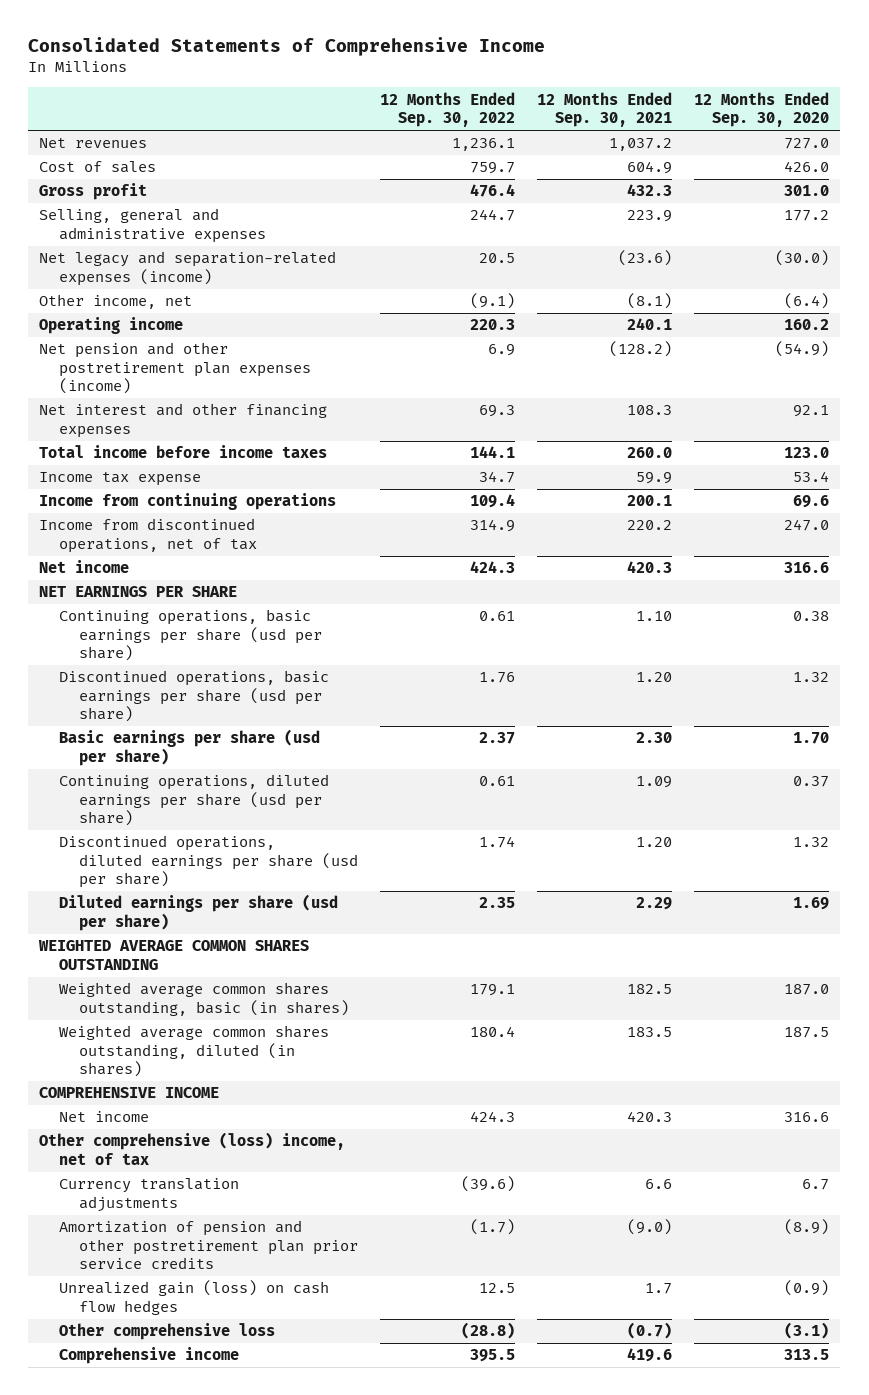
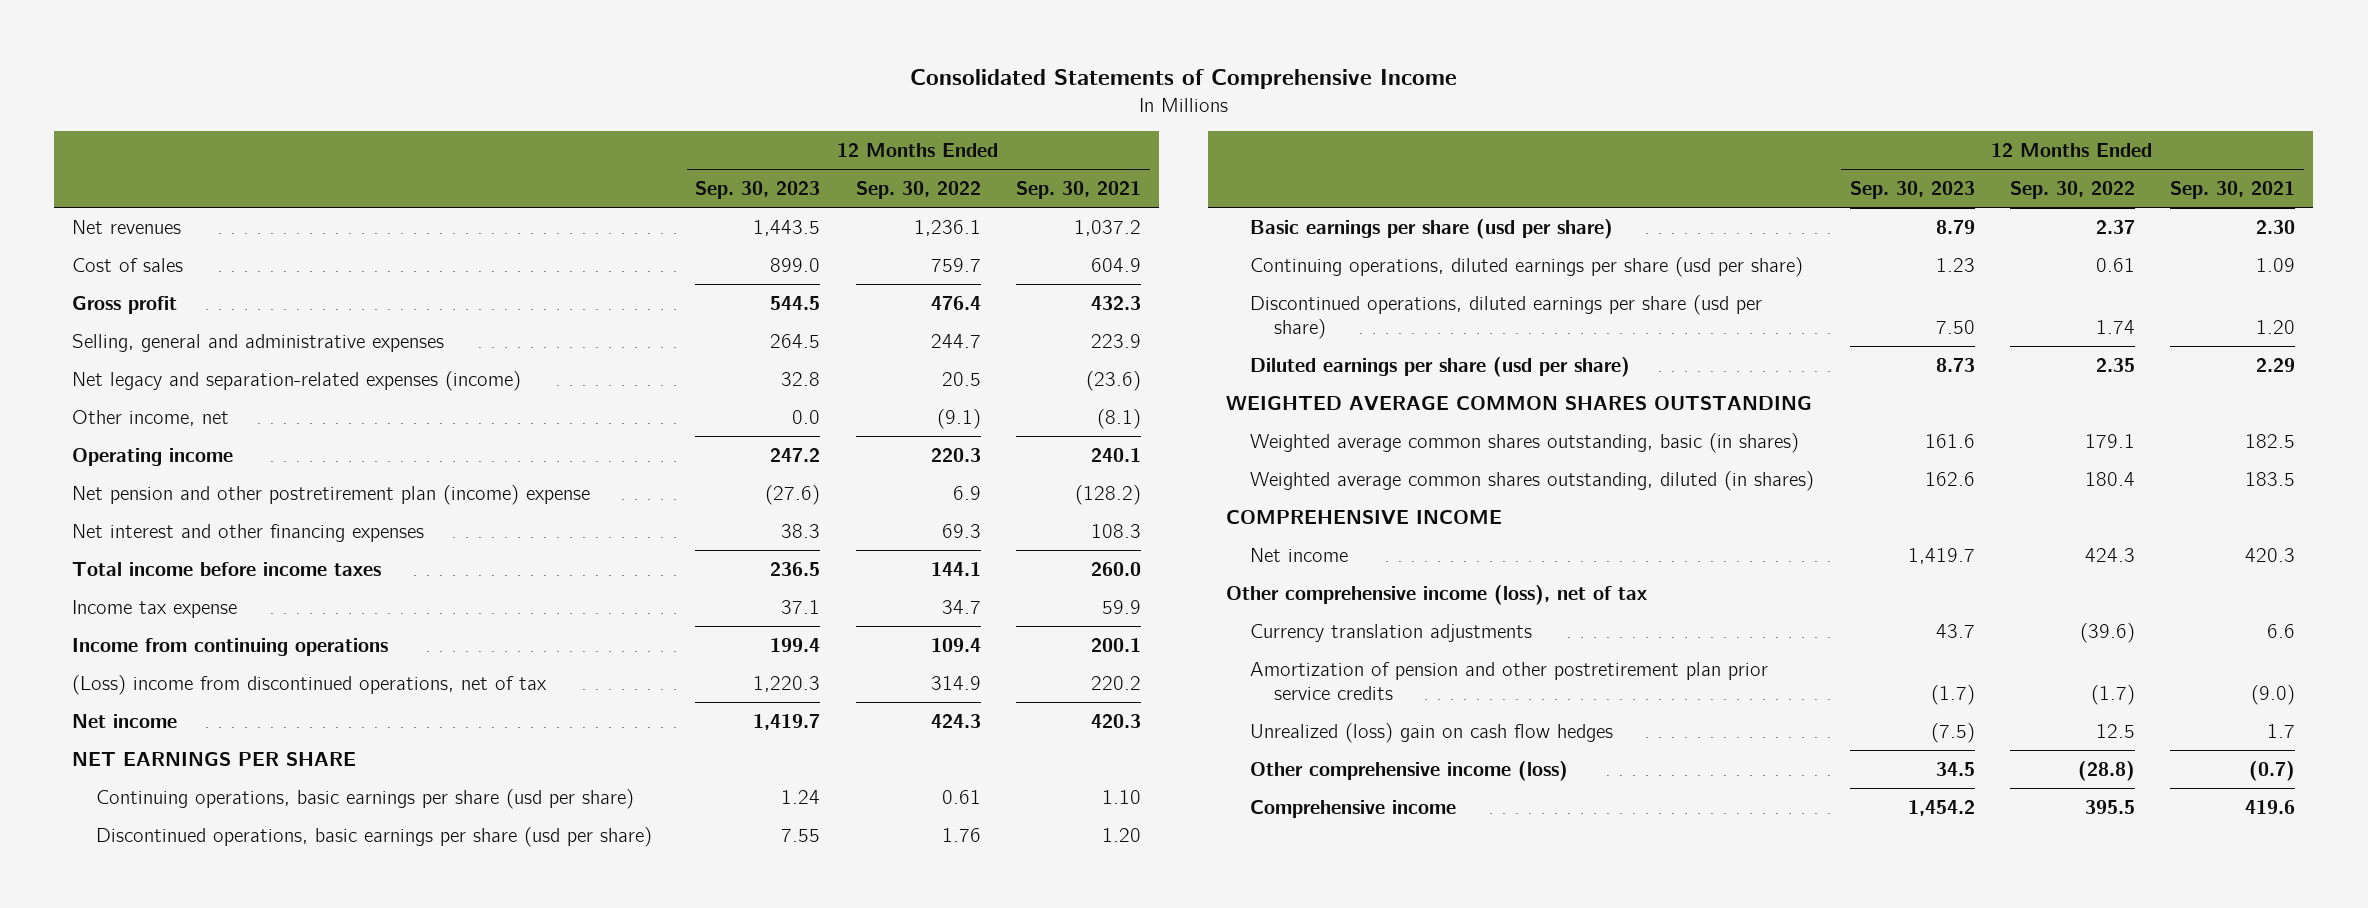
- | 12 Months Ended Sep. 30, 2022 | 12 Months Ended Sep. 30, 2021 | 12 Months Ended Sep. 30, 2020
+ | 12 Months Ended Sep. 30, 2023 | 12 Months Ended Sep. 30, 2022 | 12 Months Ended Sep. 30, 2021
- Net pension and other postretirement plan expenses (income) | 6.9 | (128.2) | (54.9)
+ Net pension and other postretirement plan (income) expense | (27.6) | 6.9 | (128.2)
- Income from discontinued operations, net of tax | 314.9 | 220.2 | 247.0
+ (Loss) income from discontinued operations, net of tax | 1,220.3 | 314.9 | 220.2
- Other comprehensive (loss) income, net of tax
+ Other comprehensive income (loss), net of tax
- Unrealized gain (loss) on cash flow hedges | 12.5 | 1.7 | (0.9)
- Other comprehensive loss | (28.8) | (0.7) | (3.1)
+ Unrealized (loss) gain on cash flow hedges | (7.5) | 12.5 | 1.7
+ Other comprehensive income (loss) | 34.5 | (28.8) | (0.7)

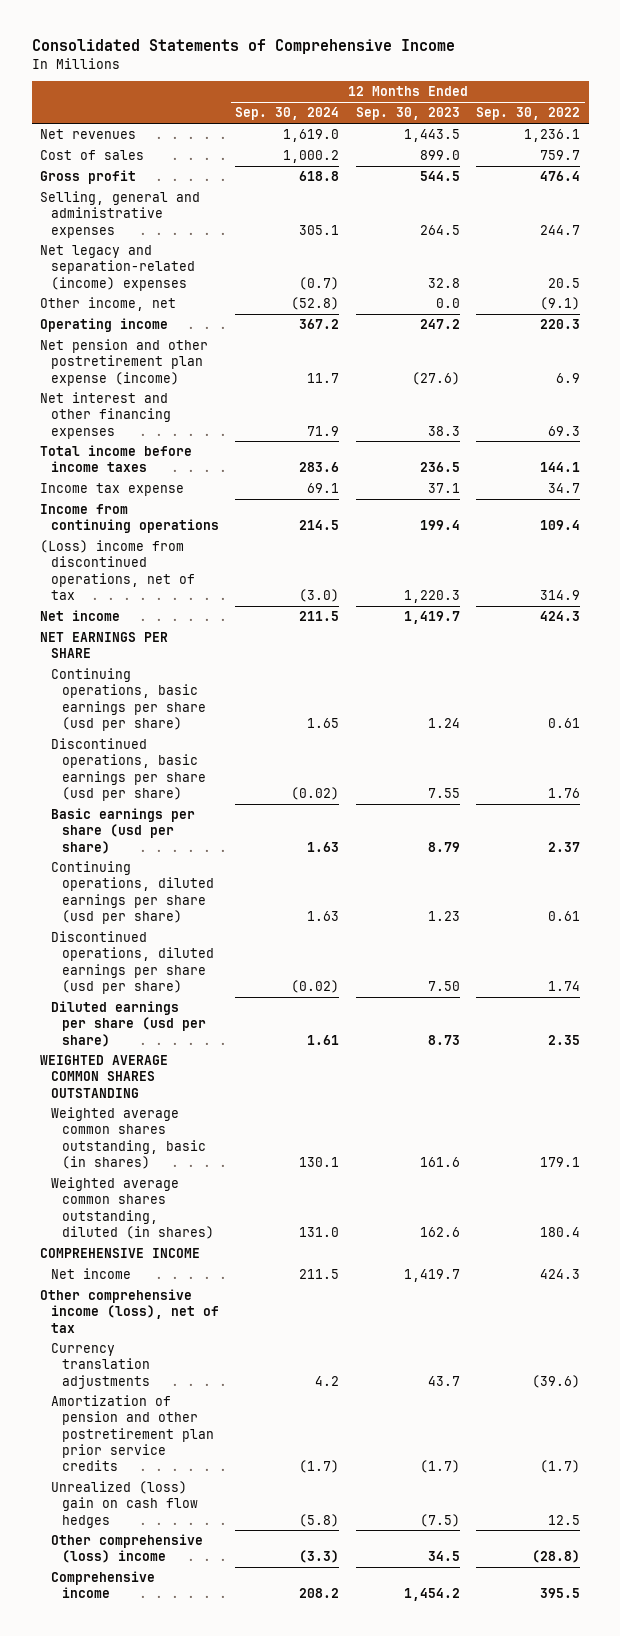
- | 12 Months Ended Sep. 30, 2023 | 12 Months Ended Sep. 30, 2022 | 12 Months Ended Sep. 30, 2021
+ | 12 Months Ended Sep. 30, 2024 | 12 Months Ended Sep. 30, 2023 | 12 Months Ended Sep. 30, 2022
- Net legacy and separation-related expenses (income) | 32.8 | 20.5 | (23.6)
+ Net legacy and separation-related (income) expenses | (0.7) | 32.8 | 20.5
- Net pension and other postretirement plan (income) expense | (27.6) | 6.9 | (128.2)
+ Net pension and other postretirement plan expense (income) | 11.7 | (27.6) | 6.9
- Other comprehensive income (loss) | 34.5 | (28.8) | (0.7)
+ Other comprehensive (loss) income | (3.3) | 34.5 | (28.8)

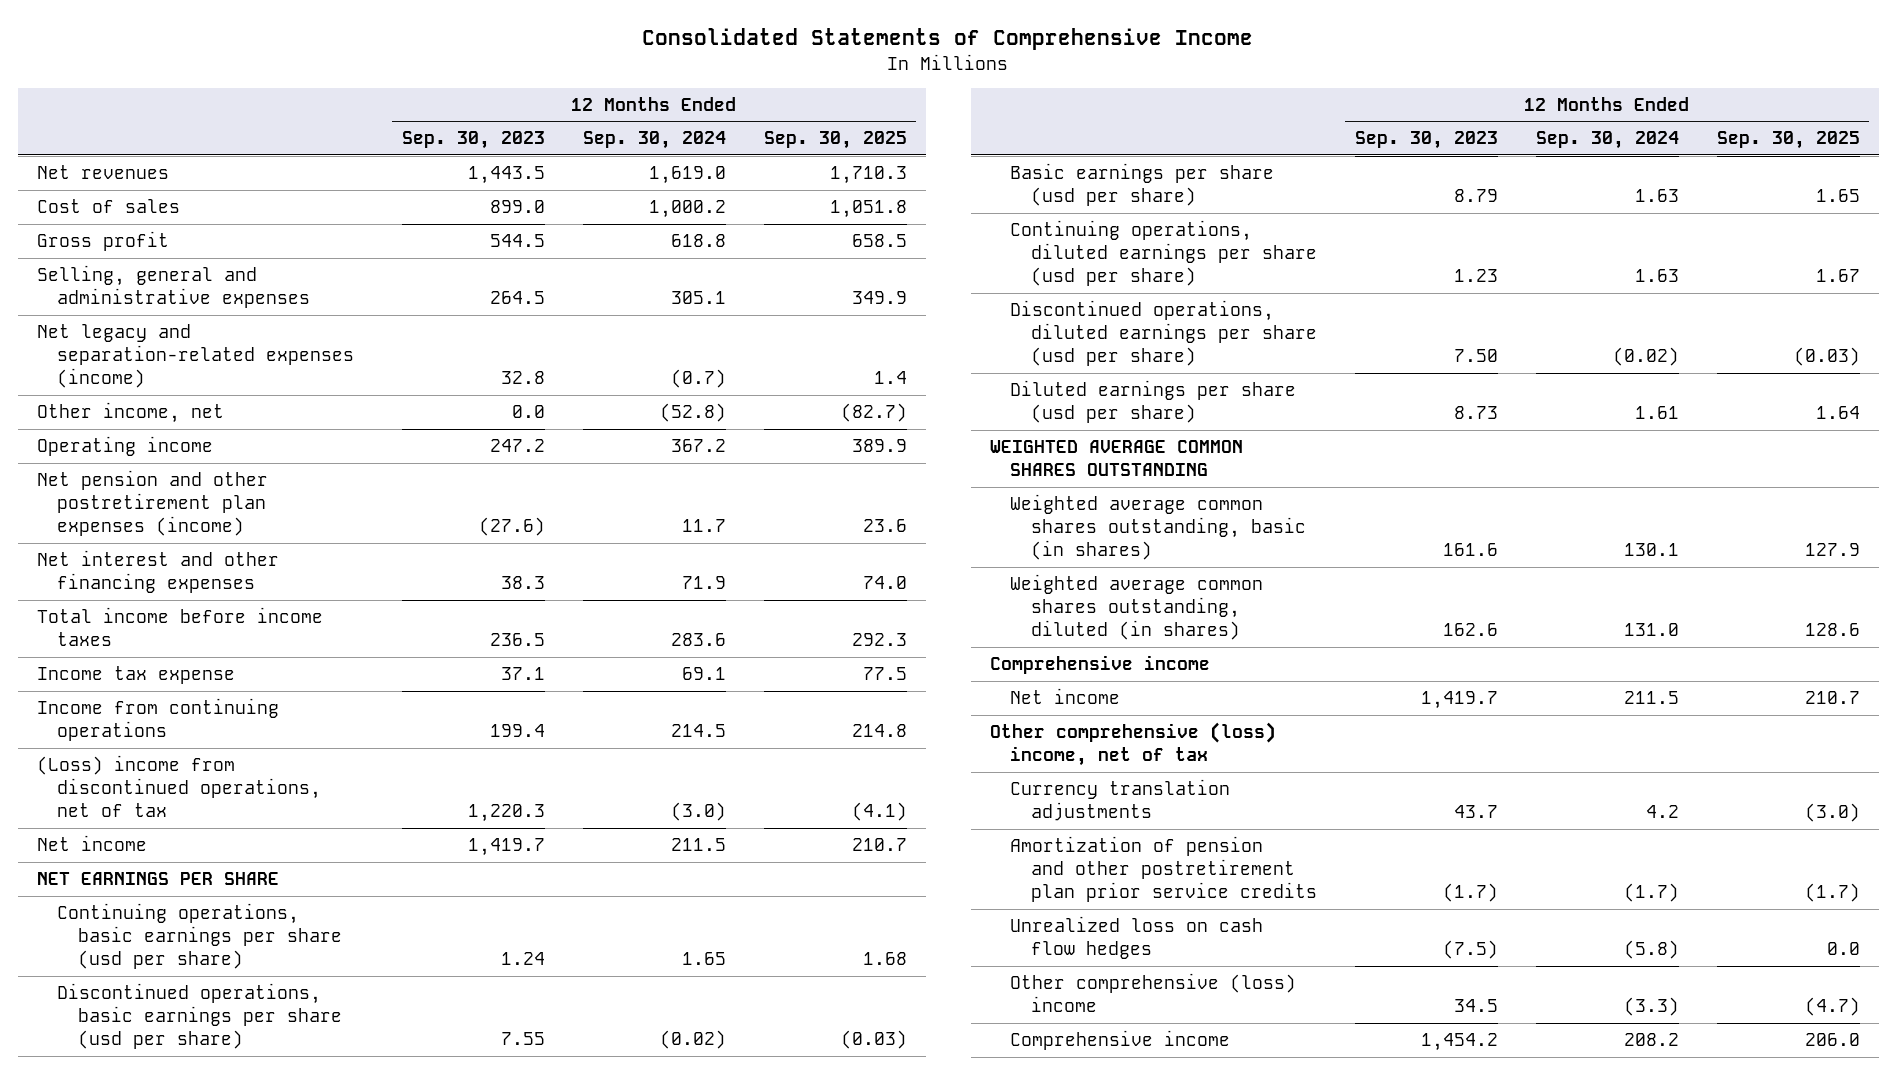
- | 12 Months Ended Sep. 30, 2024 | 12 Months Ended Sep. 30, 2023 | 12 Months Ended Sep. 30, 2022
+ | 12 Months Ended Sep. 30, 2023 | 12 Months Ended Sep. 30, 2024 | 12 Months Ended Sep. 30, 2025
- Net legacy and separation-related (income) expenses | (0.7) | 32.8 | 20.5
+ Net legacy and separation-related expenses (income) | 32.8 | (0.7) | 1.4
- Net pension and other postretirement plan expense (income) | 11.7 | (27.6) | 6.9
+ Net pension and other postretirement plan expenses (income) | (27.6) | 11.7 | 23.6
- COMPREHENSIVE INCOME
+ Comprehensive income
- Other comprehensive income (loss), net of tax
+ Other comprehensive (loss) income, net of tax
- Unrealized (loss) gain on cash flow hedges | (5.8) | (7.5) | 12.5
+ Unrealized loss on cash flow hedges | (7.5) | (5.8) | 0.0

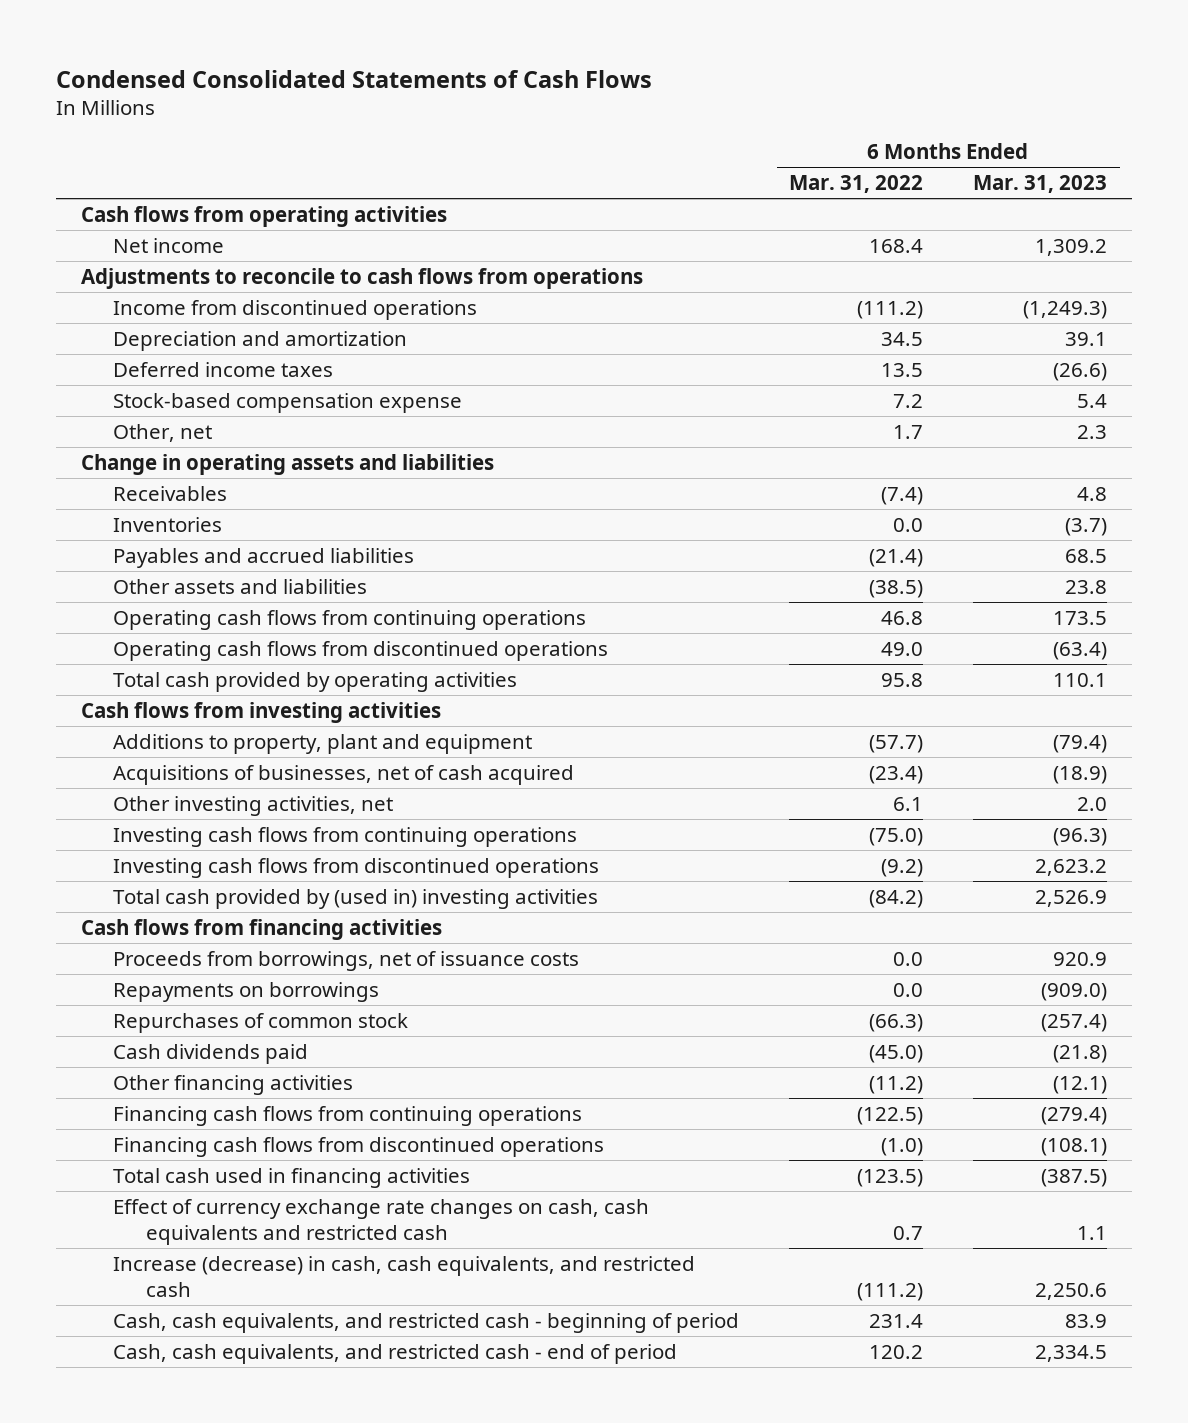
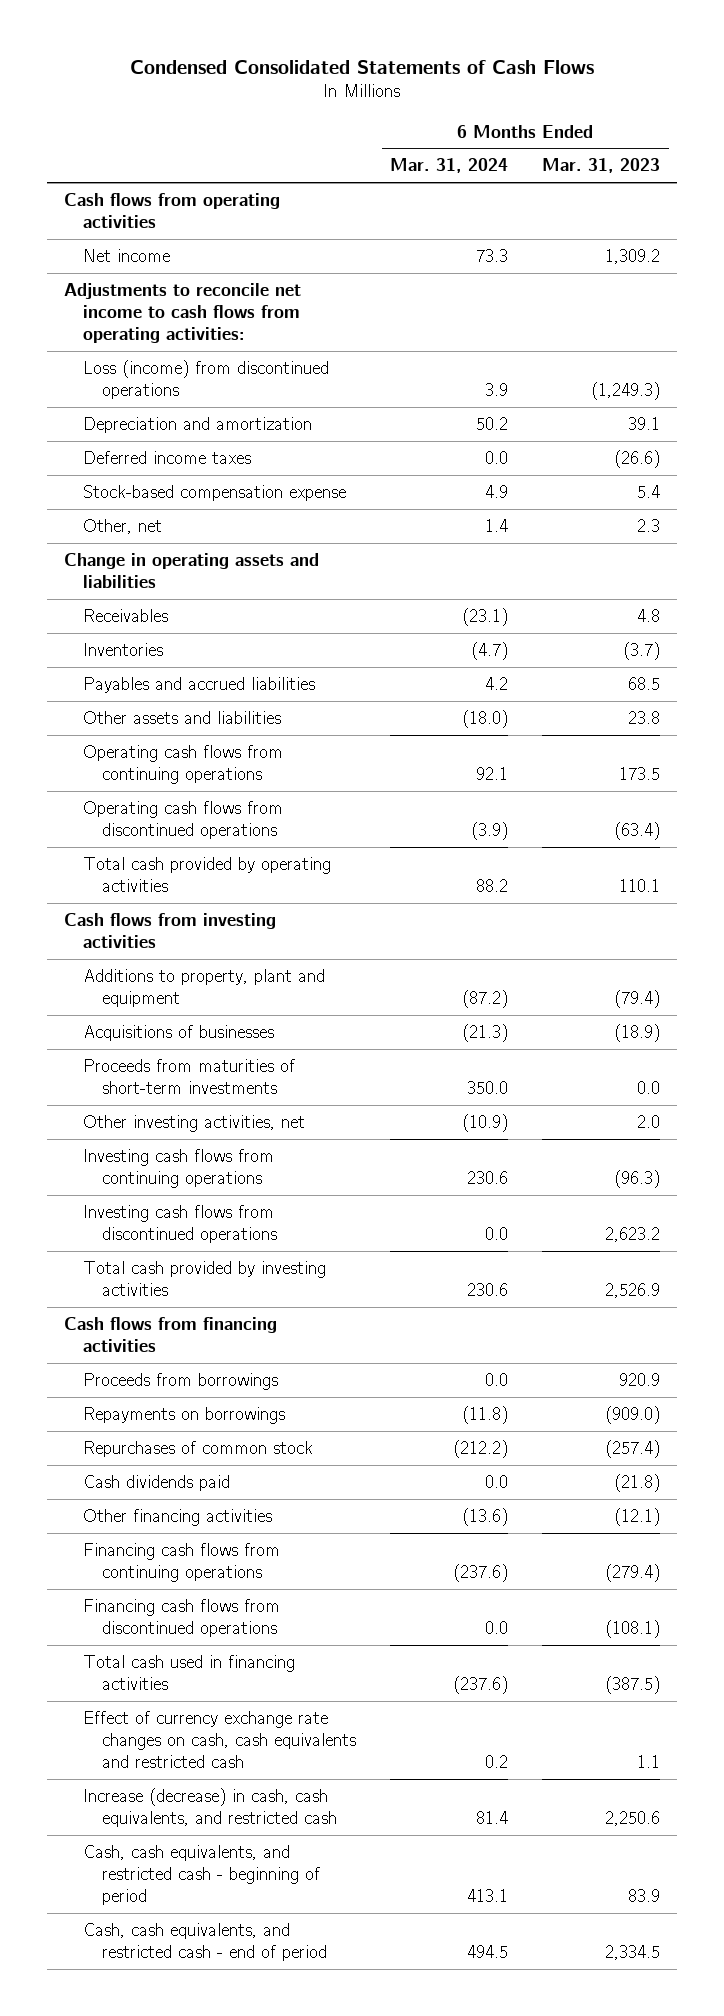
- | 6 Months Ended Mar. 31, 2022 | 6 Months Ended Mar. 31, 2023
+ | 6 Months Ended Mar. 31, 2024 | 6 Months Ended Mar. 31, 2023
- Adjustments to reconcile to cash flows from operations
- Income from discontinued operations | (111.2) | (1,249.3)
+ Adjustments to reconcile net income to cash flows from operating activities:
+ Loss (income) from discontinued operations | 3.9 | (1,249.3)
- Acquisitions of businesses, net of cash acquired | (23.4) | (18.9)
+ Acquisitions of businesses | (21.3) | (18.9)
+ Proceeds from maturities of short-term investments | 350.0 | 0.0
- Total cash provided by (used in) investing activities | (84.2) | 2,526.9
+ Total cash provided by investing activities | 230.6 | 2,526.9
- Proceeds from borrowings, net of issuance costs | 0.0 | 920.9
+ Proceeds from borrowings | 0.0 | 920.9

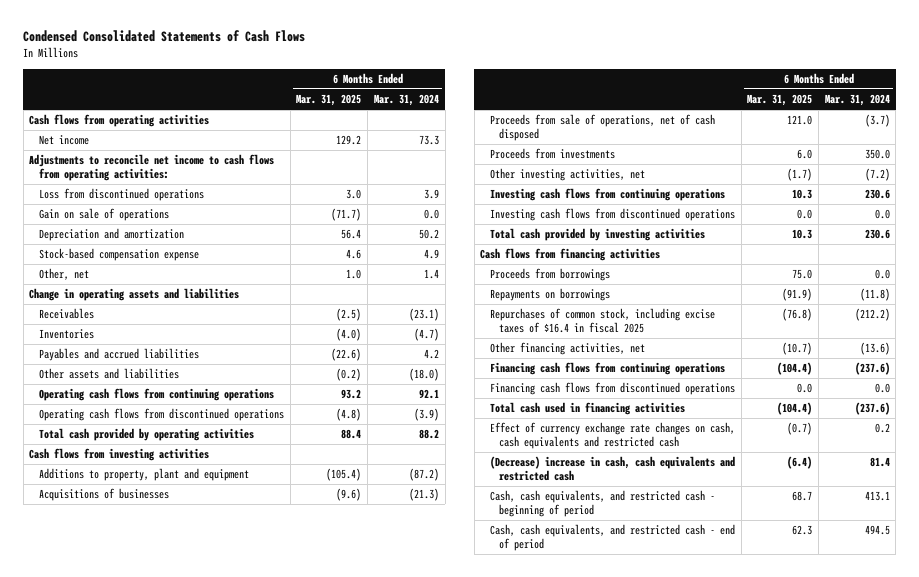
- | 6 Months Ended Mar. 31, 2024 | 6 Months Ended Mar. 31, 2023
+ | 6 Months Ended Mar. 31, 2025 | 6 Months Ended Mar. 31, 2024
- Loss (income) from discontinued operations | 3.9 | (1,249.3)
+ Loss from discontinued operations | 3.0 | 3.9
+ Gain on sale of operations | (71.7) | 0.0
- Deferred income taxes | 0.0 | (26.6)
- Proceeds from maturities of short-term investments | 350.0 | 0.0
- Other investing activities, net | (10.9) | 2.0
+ Proceeds from sale of operations, net of cash disposed | 121.0 | (3.7)
+ Proceeds from investments | 6.0 | 350.0
+ Other investing activities, net | (1.7) | (7.2)
- Repurchases of common stock | (212.2) | (257.4)
- Cash dividends paid | 0.0 | (21.8)
- Other financing activities | (13.6) | (12.1)
+ Repurchases of common stock, including excise taxes of $16.4 in fiscal 2025 | (76.8) | (212.2)
+ Other financing activities, net | (10.7) | (13.6)
- Increase (decrease) in cash, cash equivalents, and restricted cash | 81.4 | 2,250.6
+ (Decrease) increase in cash, cash equivalents and restricted cash | (6.4) | 81.4

